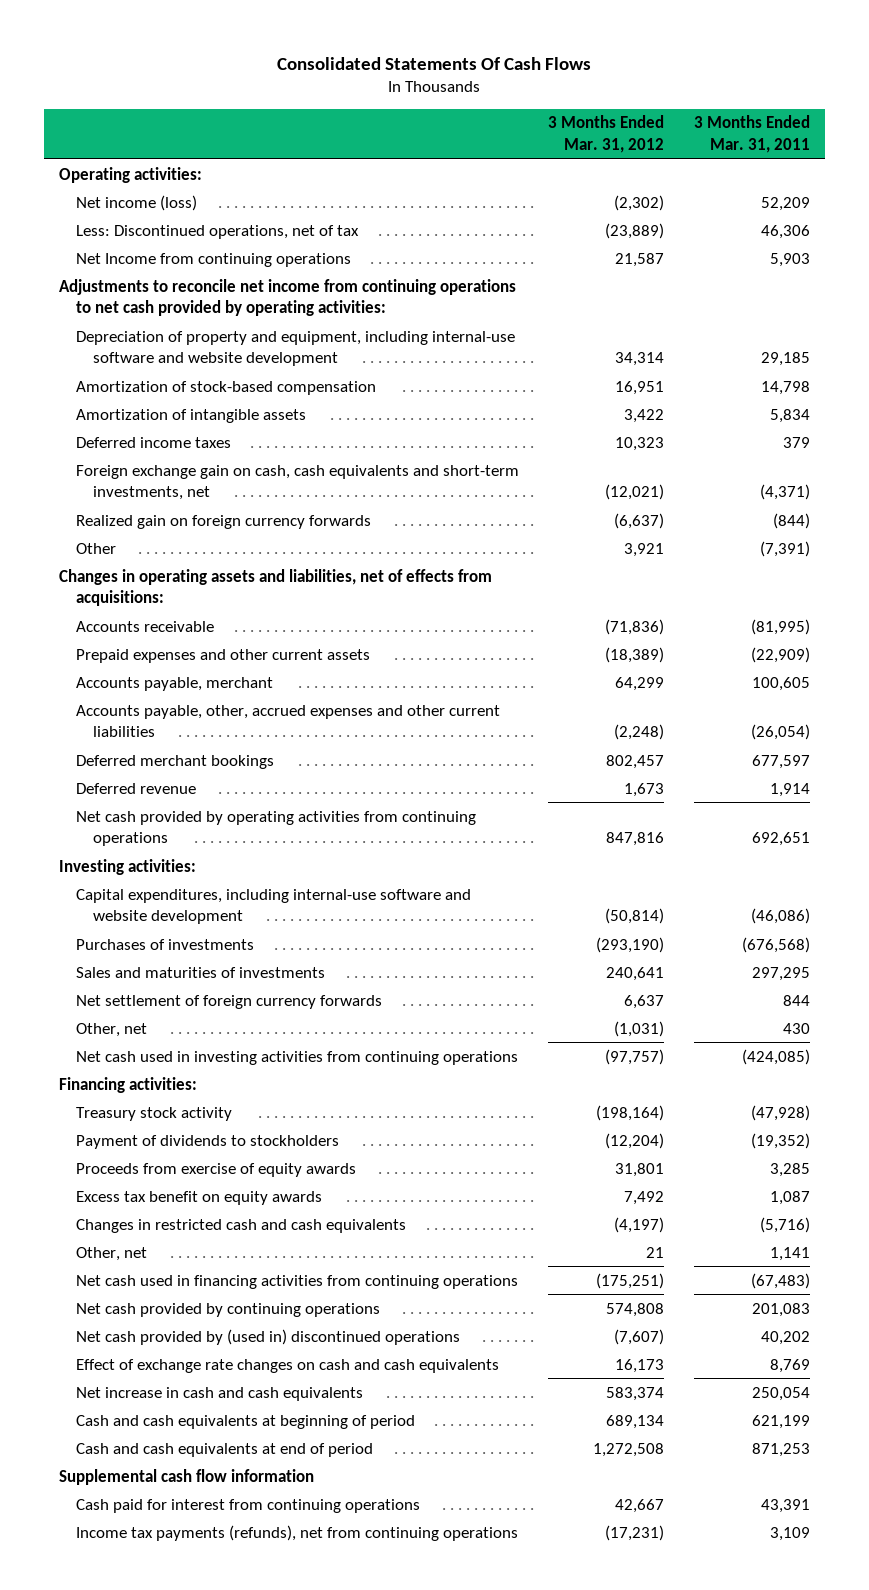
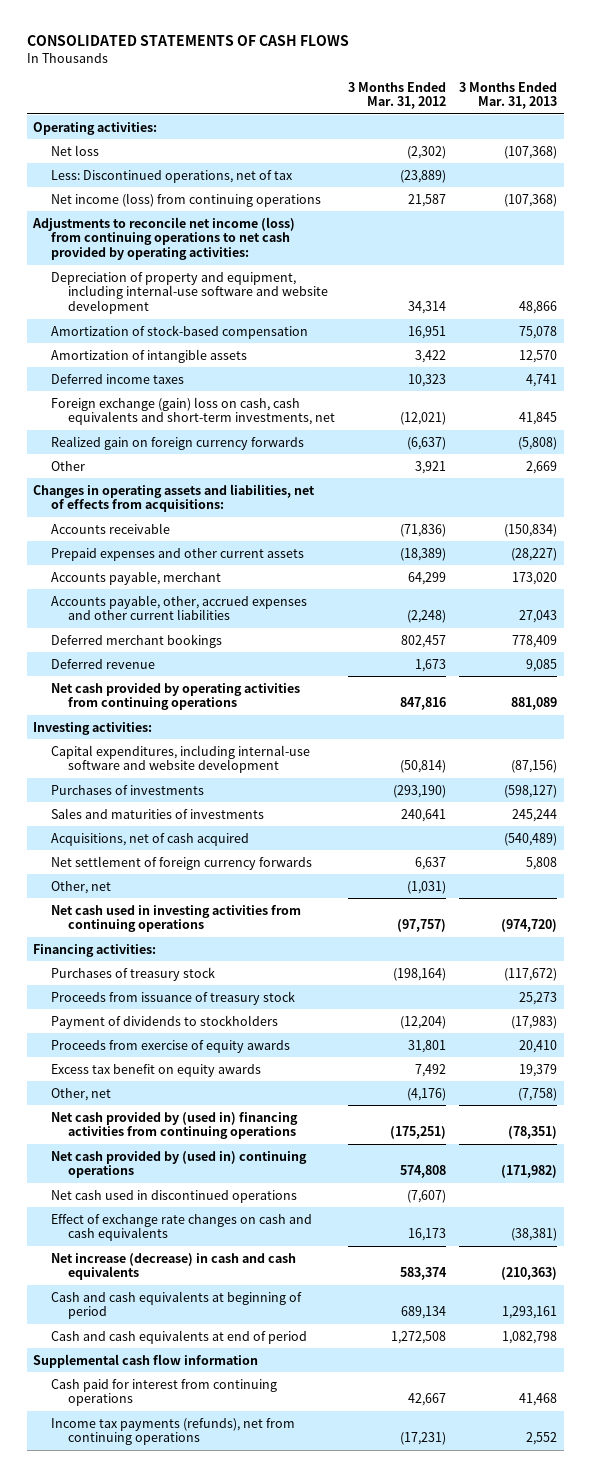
- Consolidated Statements Of Cash Flows
+ CONSOLIDATED STATEMENTS OF CASH FLOWS
- | 3 Months Ended Mar. 31, 2012 | 3 Months Ended Mar. 31, 2011
+ | 3 Months Ended Mar. 31, 2012 | 3 Months Ended Mar. 31, 2013
- Net income (loss) | (2,302) | 52,209
+ Net loss | (2,302) | (107,368)
- Net Income from continuing operations | 21,587 | 5,903
- Adjustments to reconcile net income from continuing operations to net cash provided by operating activities:
+ Net income (loss) from continuing operations | 21,587 | (107,368)
+ Adjustments to reconcile net income (loss) from continuing operations to net cash provided by operating activities:
- Foreign exchange gain on cash, cash equivalents and short-term investments, net | (12,021) | (4,371)
+ Foreign exchange (gain) loss on cash, cash equivalents and short-term investments, net | (12,021) | 41,845
+ Acquisitions, net of cash acquired | | (540,489)
- Treasury stock activity | (198,164) | (47,928)
+ Purchases of treasury stock | (198,164) | (117,672)
+ Proceeds from issuance of treasury stock | | 25,273
- Changes in restricted cash and cash equivalents | (4,197) | (5,716)
- Other, net | 21 | 1,141
- Net cash used in financing activities from continuing operations | (175,251) | (67,483)
- Net cash provided by continuing operations | 574,808 | 201,083
- Net cash provided by (used in) discontinued operations | (7,607) | 40,202
+ Other, net | (4,176) | (7,758)
+ Net cash provided by (used in) financing activities from continuing operations | (175,251) | (78,351)
+ Net cash provided by (used in) continuing operations | 574,808 | (171,982)
+ Net cash used in discontinued operations | (7,607) |
- Net increase in cash and cash equivalents | 583,374 | 250,054
+ Net increase (decrease) in cash and cash equivalents | 583,374 | (210,363)

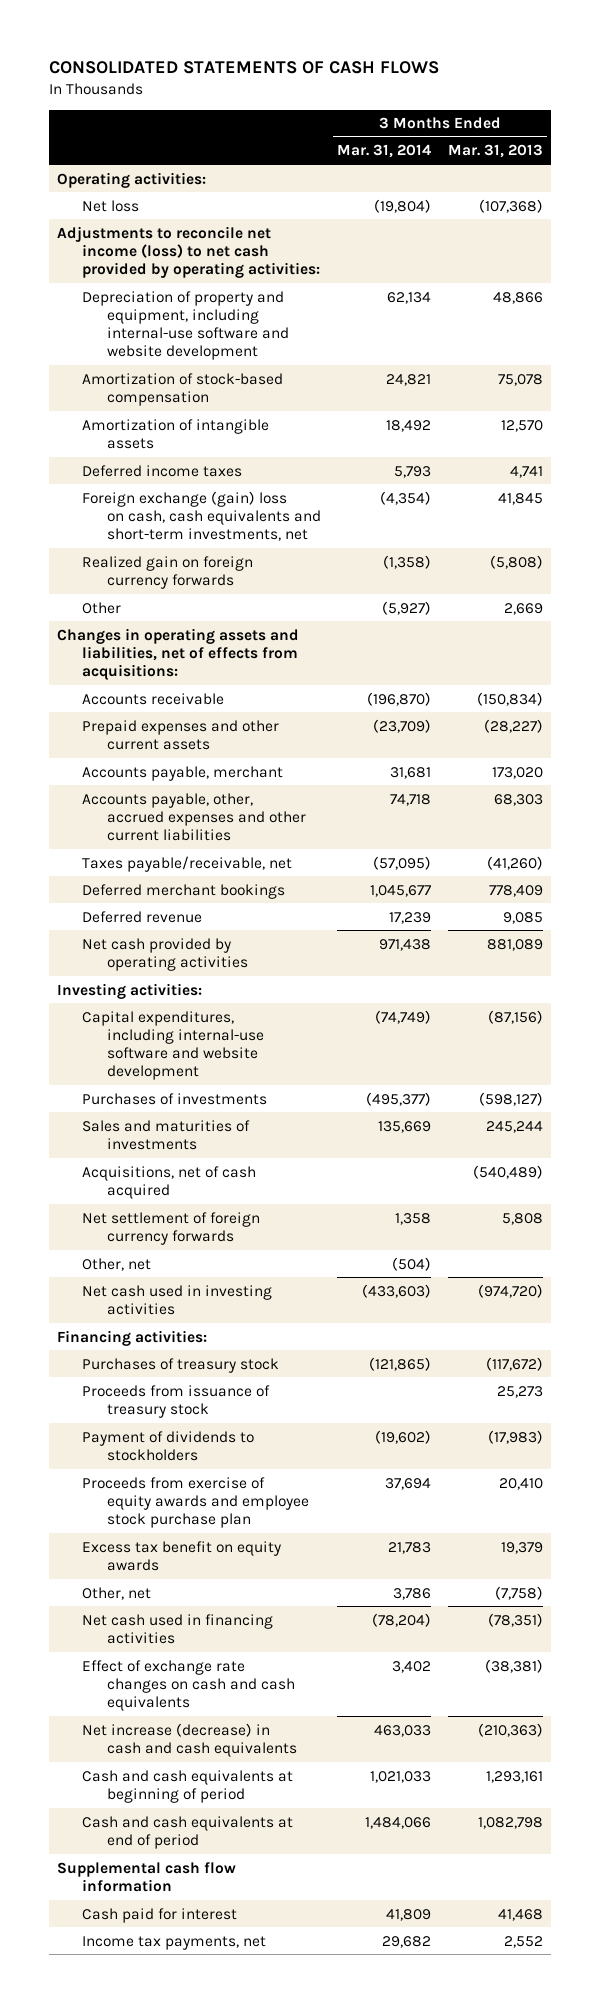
- | 3 Months Ended Mar. 31, 2012 | 3 Months Ended Mar. 31, 2013
+ | 3 Months Ended Mar. 31, 2014 | 3 Months Ended Mar. 31, 2013
- Less: Discontinued operations, net of tax | (23,889) |
- Net income (loss) from continuing operations | 21,587 | (107,368)
- Adjustments to reconcile net income (loss) from continuing operations to net cash provided by operating activities:
+ Adjustments to reconcile net income (loss) to net cash provided by operating activities:
- Accounts payable, other, accrued expenses and other current liabilities | (2,248) | 27,043
+ Accounts payable, other, accrued expenses and other current liabilities | 74,718 | 68,303
+ Taxes payable/receivable, net | (57,095) | (41,260)
- Net cash provided by operating activities from continuing operations | 847,816 | 881,089
+ Net cash provided by operating activities | 971,438 | 881,089
- Net cash used in investing activities from continuing operations | (97,757) | (974,720)
+ Net cash used in investing activities | (433,603) | (974,720)
- Proceeds from exercise of equity awards | 31,801 | 20,410
+ Proceeds from exercise of equity awards and employee stock purchase plan | 37,694 | 20,410
- Net cash provided by (used in) financing activities from continuing operations | (175,251) | (78,351)
- Net cash provided by (used in) continuing operations | 574,808 | (171,982)
- Net cash used in discontinued operations | (7,607) |
+ Net cash used in financing activities | (78,204) | (78,351)
- Cash paid for interest from continuing operations | 42,667 | 41,468
- Income tax payments (refunds), net from continuing operations | (17,231) | 2,552
+ Cash paid for interest | 41,809 | 41,468
+ Income tax payments, net | 29,682 | 2,552

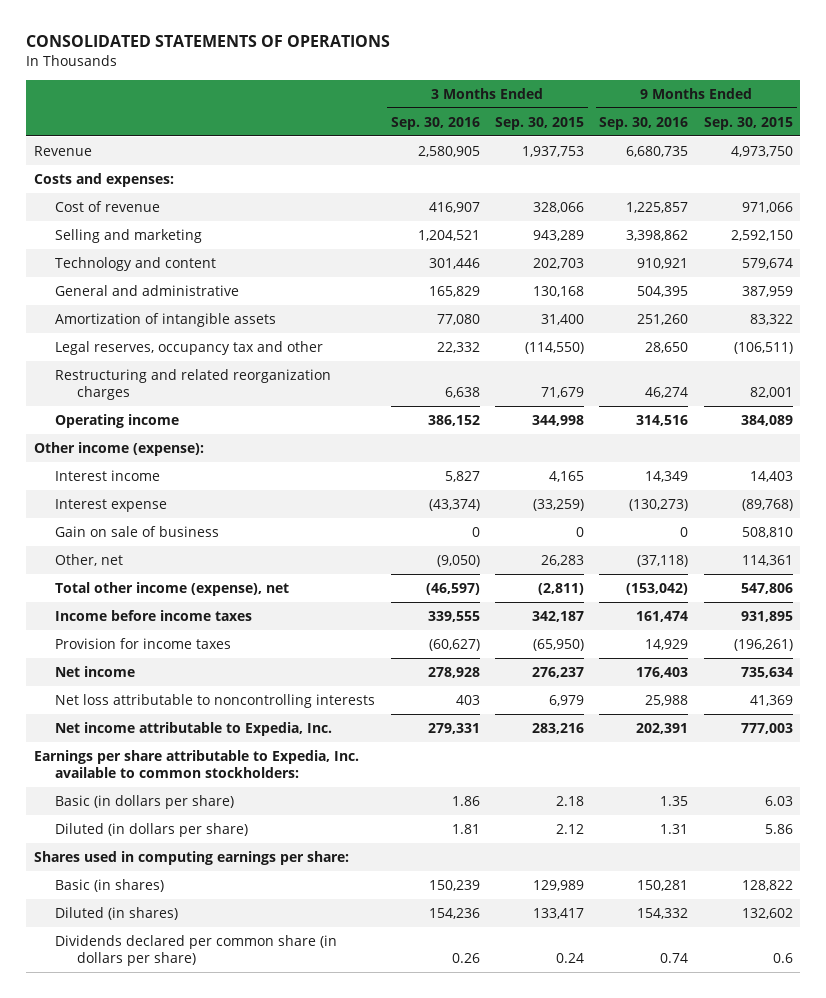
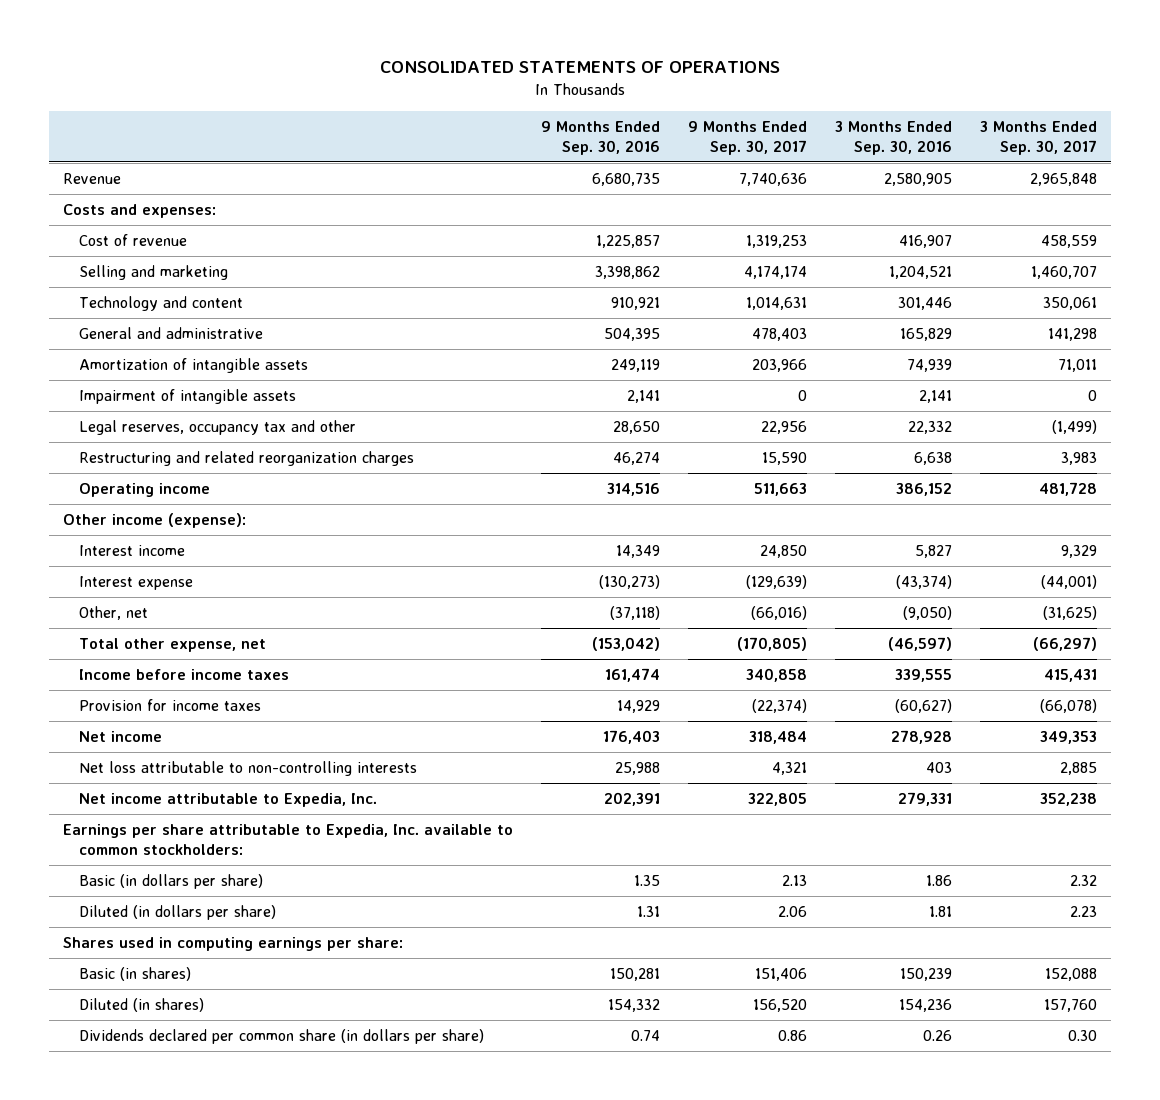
- | 3 Months Ended Sep. 30, 2016 | 3 Months Ended Sep. 30, 2015 | 9 Months Ended Sep. 30, 2016 | 9 Months Ended Sep. 30, 2015
+ | 9 Months Ended Sep. 30, 2016 | 9 Months Ended Sep. 30, 2017 | 3 Months Ended Sep. 30, 2016 | 3 Months Ended Sep. 30, 2017
- Amortization of intangible assets | 77,080 | 31,400 | 251,260 | 83,322
+ Amortization of intangible assets | 249,119 | 203,966 | 74,939 | 71,011
+ Impairment of intangible assets | 2,141 | 0 | 2,141 | 0
- Gain on sale of business | 0 | 0 | 0 | 508,810
- Total other income (expense), net | (46,597) | (2,811) | (153,042) | 547,806
+ Total other expense, net | (153,042) | (170,805) | (46,597) | (66,297)
- Net loss attributable to noncontrolling interests | 403 | 6,979 | 25,988 | 41,369
+ Net loss attributable to non-controlling interests | 25,988 | 4,321 | 403 | 2,885

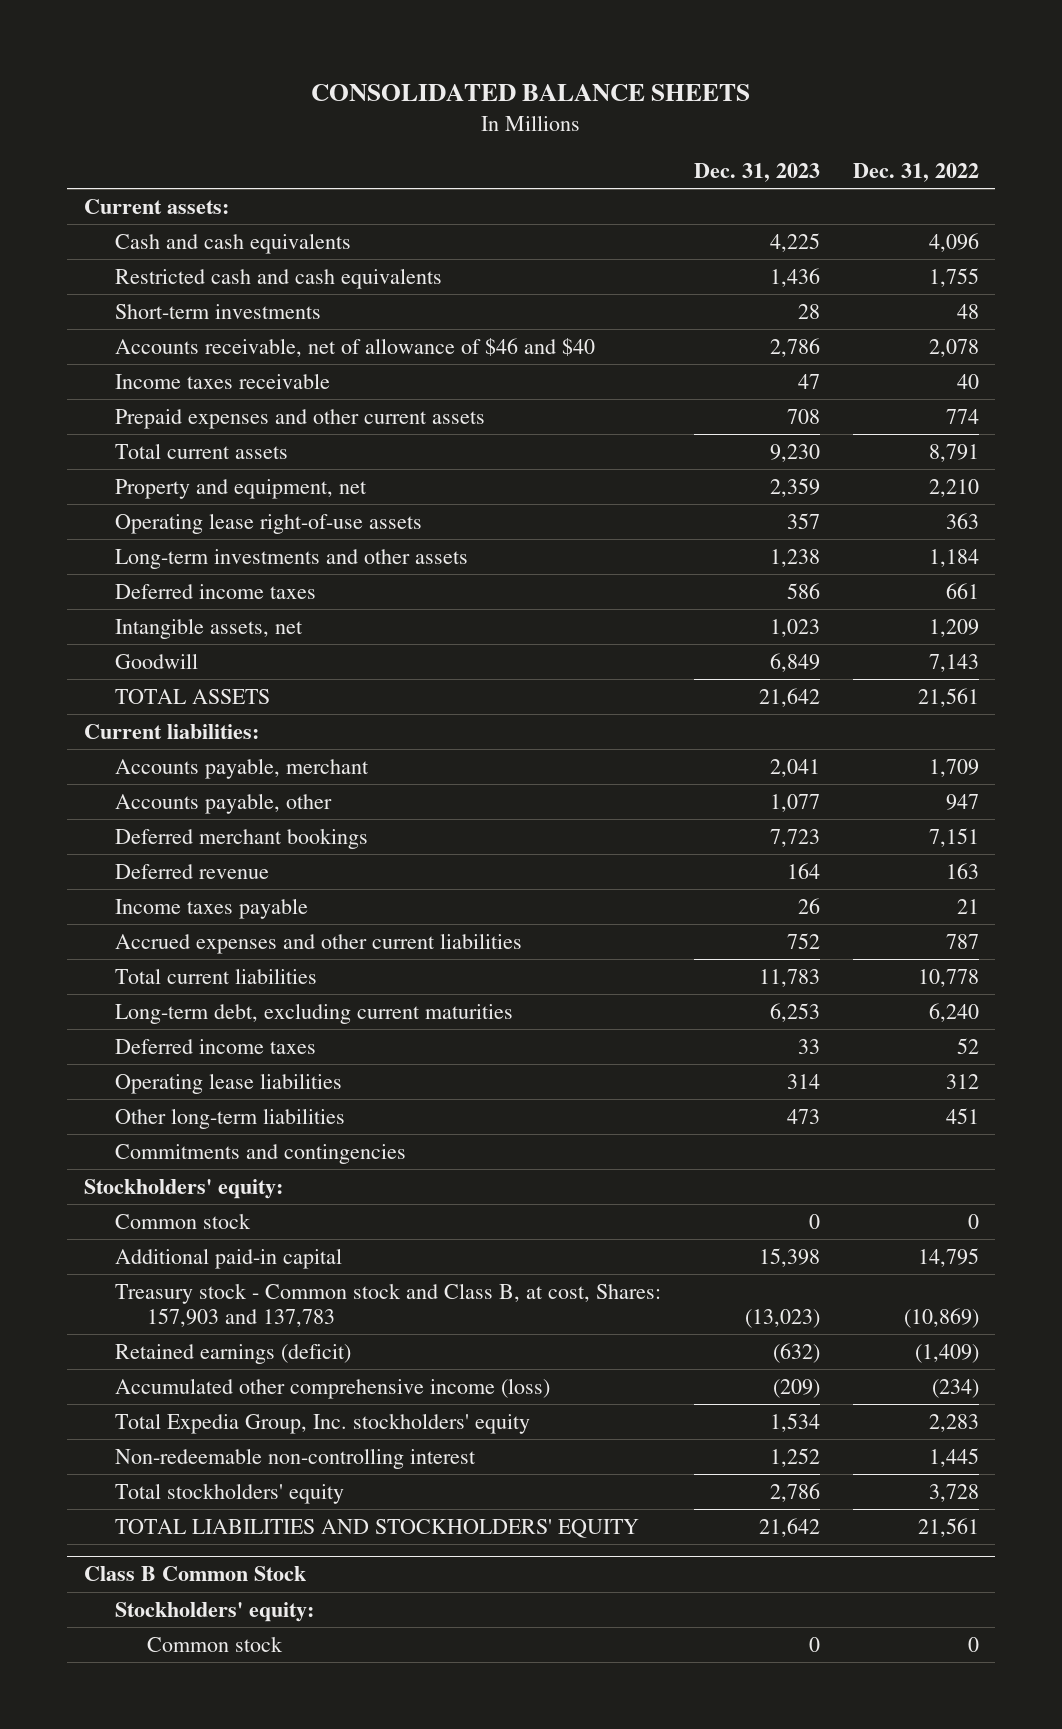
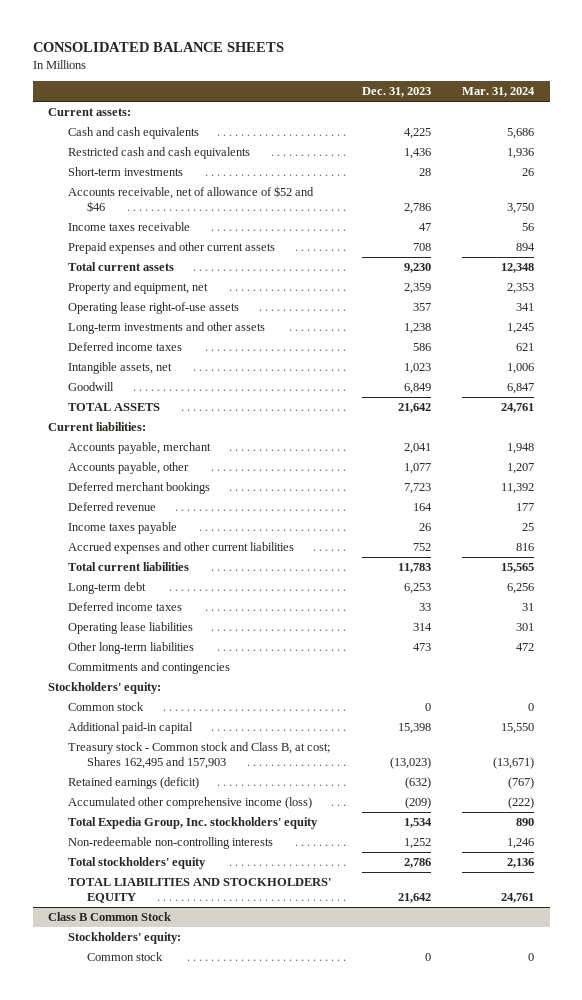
- | Dec. 31, 2023 | Dec. 31, 2022
+ | Dec. 31, 2023 | Mar. 31, 2024
- Accounts receivable, net of allowance of $46 and $40 | 2,786 | 2,078
+ Accounts receivable, net of allowance of $52 and $46 | 2,786 | 3,750
- Long-term debt, excluding current maturities | 6,253 | 6,240
+ Long-term debt | 6,253 | 6,256
- Treasury stock - Common stock and Class B, at cost, Shares: 157,903 and 137,783 | (13,023) | (10,869)
+ Treasury stock - Common stock and Class B, at cost; Shares 162,495 and 157,903 | (13,023) | (13,671)
- Non-redeemable non-controlling interest | 1,252 | 1,445
+ Non-redeemable non-controlling interests | 1,252 | 1,246

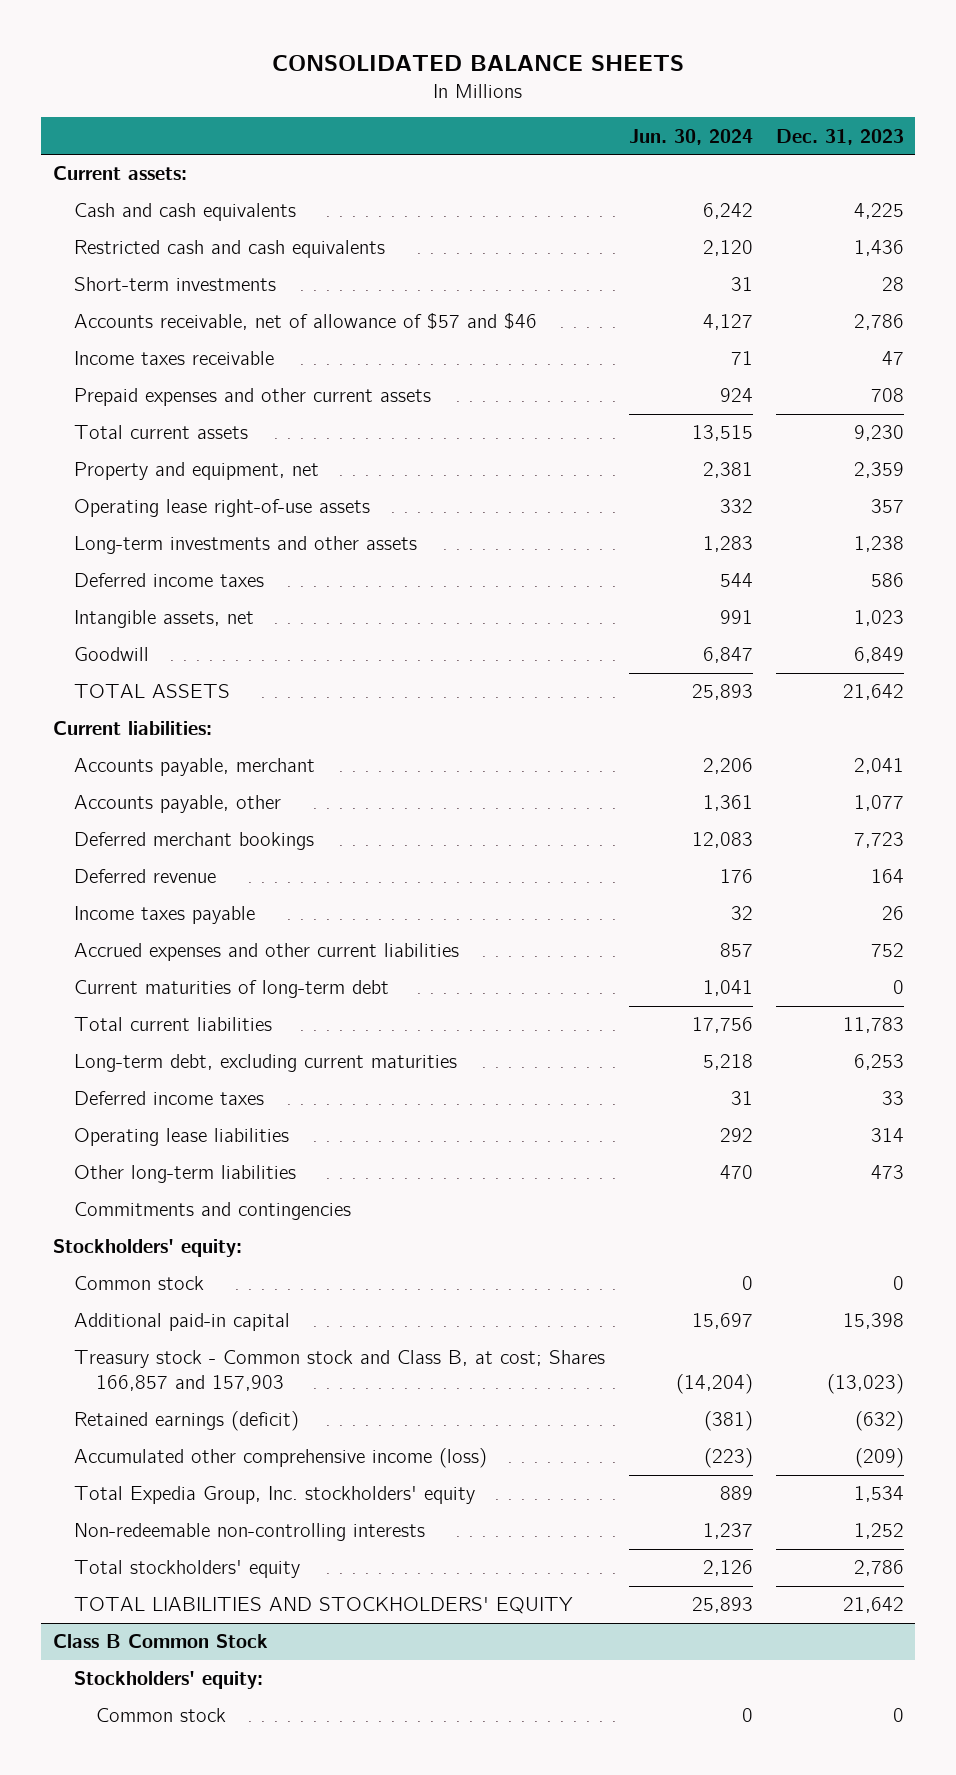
- | Dec. 31, 2023 | Mar. 31, 2024
+ | Jun. 30, 2024 | Dec. 31, 2023
- Accounts receivable, net of allowance of $52 and $46 | 2,786 | 3,750
+ Accounts receivable, net of allowance of $57 and $46 | 4,127 | 2,786
+ Current maturities of long-term debt | 1,041 | 0
- Long-term debt | 6,253 | 6,256
+ Long-term debt, excluding current maturities | 5,218 | 6,253
- Treasury stock - Common stock and Class B, at cost; Shares 162,495 and 157,903 | (13,023) | (13,671)
+ Treasury stock - Common stock and Class B, at cost; Shares 166,857 and 157,903 | (14,204) | (13,023)

